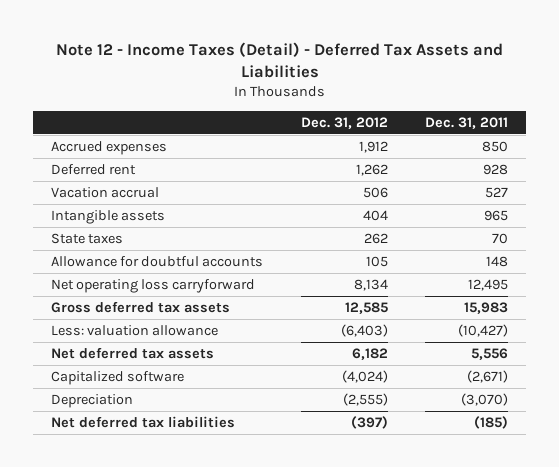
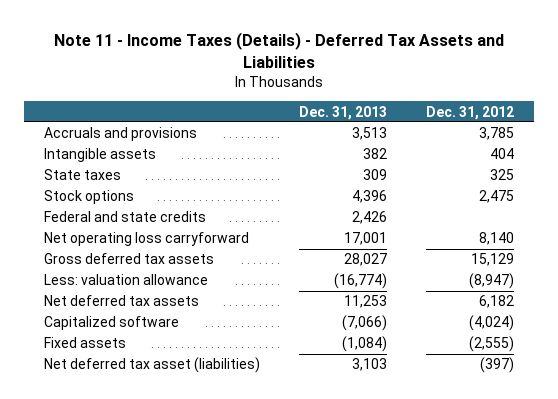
- Note 12 - Income Taxes (Detail) - Deferred Tax Assets and Liabilities
+ Note 11 - Income Taxes (Details) - Deferred Tax Assets and Liabilities
- | Dec. 31, 2012 | Dec. 31, 2011
+ | Dec. 31, 2013 | Dec. 31, 2012
- Accrued expenses | 1,912 | 850
- Deferred rent | 1,262 | 928
- Vacation accrual | 506 | 527
+ Accruals and provisions | 3,513 | 3,785
- State taxes | 262 | 70
- Allowance for doubtful accounts | 105 | 148
- Net operating loss carryforward | 8,134 | 12,495
- Gross deferred tax assets | 12,585 | 15,983
- Less: valuation allowance | (6,403) | (10,427)
+ State taxes | 309 | 325
+ Stock options | 4,396 | 2,475
+ Federal and state credits | 2,426 |
+ Net operating loss carryforward | 17,001 | 8,140
+ Gross deferred tax assets | 28,027 | 15,129
+ Less: valuation allowance | (16,774) | (8,947)
- Depreciation | (2,555) | (3,070)
- Net deferred tax liabilities | (397) | (185)
+ Fixed assets | (1,084) | (2,555)
+ Net deferred tax asset (liabilities) | 3,103 | (397)

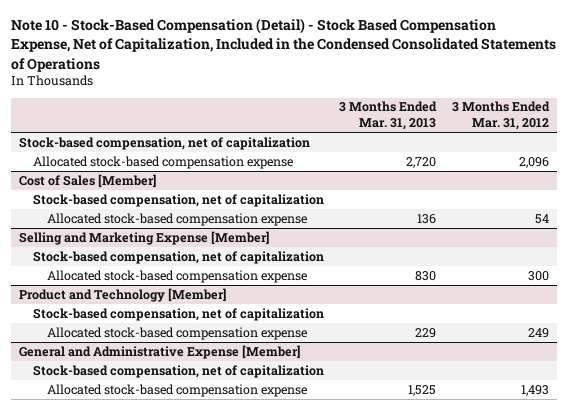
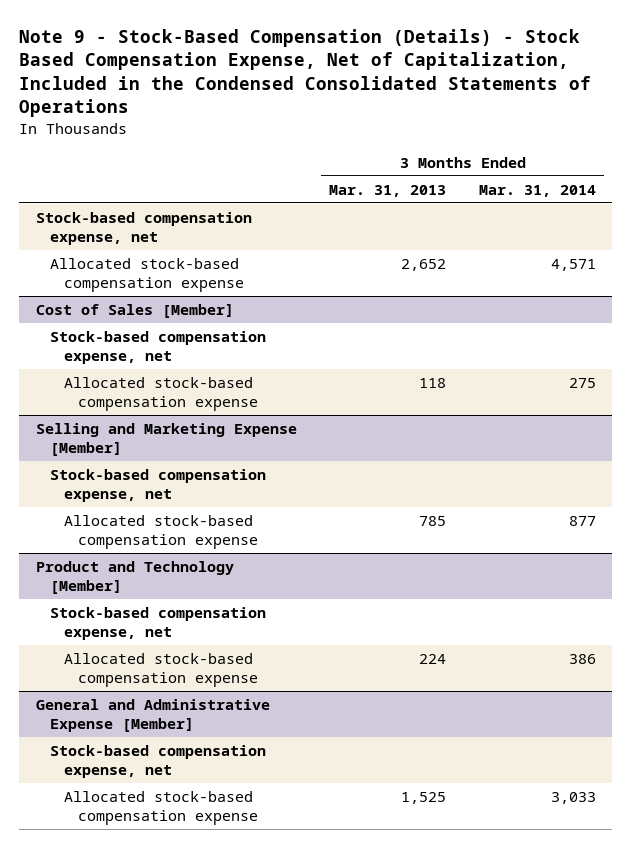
- Note 10 - Stock-Based Compensation (Detail) - Stock Based Compensation Expense, Net of Capitalization, Included in the Condensed Consolidated Statements of Operations
+ Note 9 - Stock-Based Compensation (Details) - Stock Based Compensation Expense, Net of Capitalization, Included in the Condensed Consolidated Statements of Operations
- | 3 Months Ended Mar. 31, 2013 | 3 Months Ended Mar. 31, 2012
+ | 3 Months Ended Mar. 31, 2013 | 3 Months Ended Mar. 31, 2014
- Stock-based compensation, net of capitalization
- Allocated stock-based compensation expense | 2,720 | 2,096
+ Stock-based compensation expense, net
+ Allocated stock-based compensation expense | 2,652 | 4,571
@ Cost of Sales [Member]
- Stock-based compensation, net of capitalization
- Allocated stock-based compensation expense | 136 | 54
+ Stock-based compensation expense, net
+ Allocated stock-based compensation expense | 118 | 275
@ Selling and Marketing Expense [Member]
- Stock-based compensation, net of capitalization
- Allocated stock-based compensation expense | 830 | 300
+ Stock-based compensation expense, net
+ Allocated stock-based compensation expense | 785 | 877
@ Product and Technology [Member]
- Stock-based compensation, net of capitalization
- Allocated stock-based compensation expense | 229 | 249
+ Stock-based compensation expense, net
+ Allocated stock-based compensation expense | 224 | 386
@ General and Administrative Expense [Member]
- Stock-based compensation, net of capitalization
+ Stock-based compensation expense, net

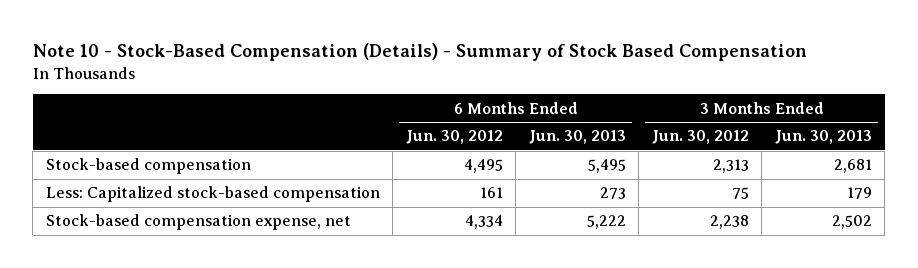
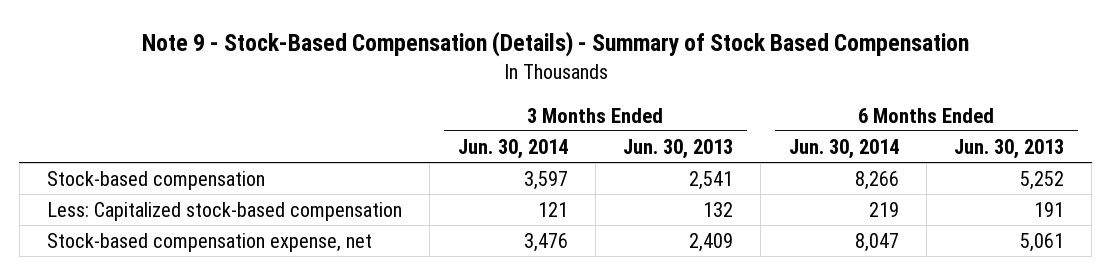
- Note 10 - Stock-Based Compensation (Details) - Summary of Stock Based Compensation
+ Note 9 - Stock-Based Compensation (Details) - Summary of Stock Based Compensation
- | 6 Months Ended Jun. 30, 2012 | 6 Months Ended Jun. 30, 2013 | 3 Months Ended Jun. 30, 2012 | 3 Months Ended Jun. 30, 2013
+ | 3 Months Ended Jun. 30, 2014 | 3 Months Ended Jun. 30, 2013 | 6 Months Ended Jun. 30, 2014 | 6 Months Ended Jun. 30, 2013
- Stock-based compensation | 4,495 | 5,495 | 2,313 | 2,681
- Less: Capitalized stock-based compensation | 161 | 273 | 75 | 179
- Stock-based compensation expense, net | 4,334 | 5,222 | 2,238 | 2,502
+ Stock-based compensation | 3,597 | 2,541 | 8,266 | 5,252
+ Less: Capitalized stock-based compensation | 121 | 132 | 219 | 191
+ Stock-based compensation expense, net | 3,476 | 2,409 | 8,047 | 5,061

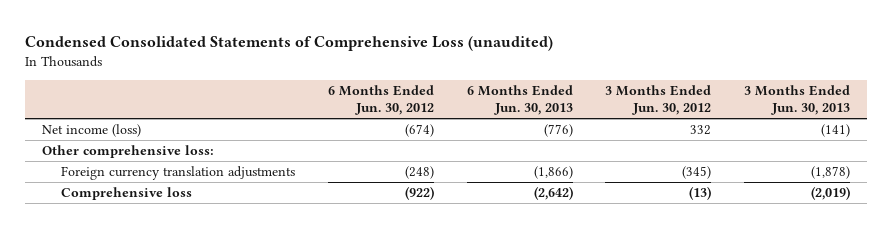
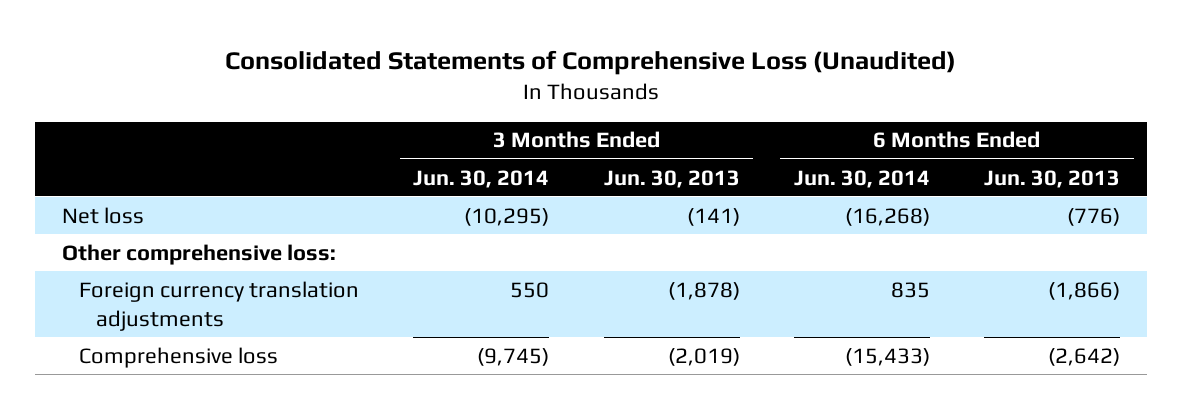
- Condensed Consolidated Statements of Comprehensive Loss (unaudited)
+ Consolidated Statements of Comprehensive Loss (Unaudited)
- | 6 Months Ended Jun. 30, 2012 | 6 Months Ended Jun. 30, 2013 | 3 Months Ended Jun. 30, 2012 | 3 Months Ended Jun. 30, 2013
+ | 3 Months Ended Jun. 30, 2014 | 3 Months Ended Jun. 30, 2013 | 6 Months Ended Jun. 30, 2014 | 6 Months Ended Jun. 30, 2013
- Net income (loss) | (674) | (776) | 332 | (141)
+ Net loss | (10,295) | (141) | (16,268) | (776)

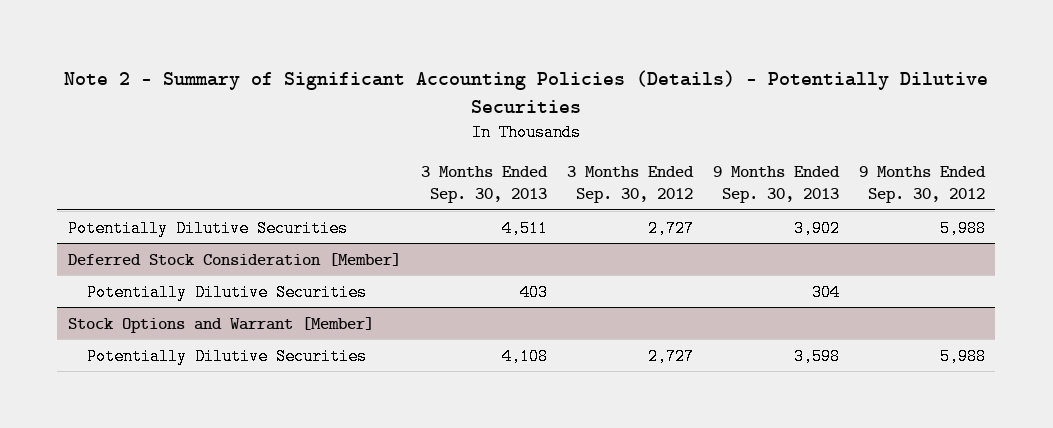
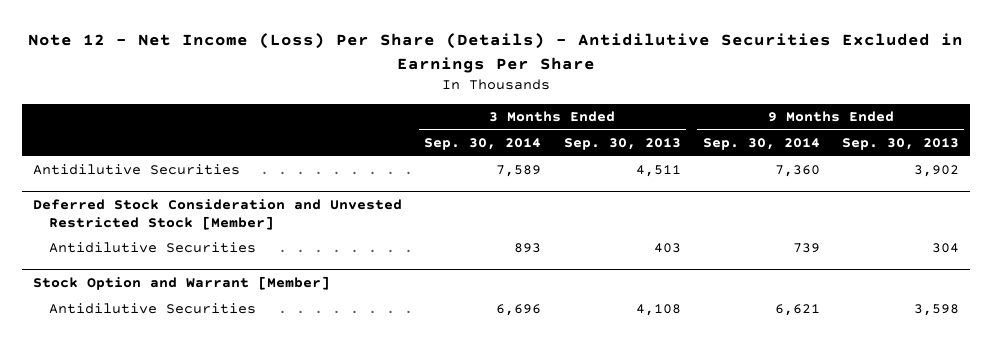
- Note 2 - Summary of Significant Accounting Policies (Details) - Potentially Dilutive Securities
+ Note 12 - Net Income (Loss) Per Share (Details) - Antidilutive Securities Excluded in Earnings Per Share
- | 3 Months Ended Sep. 30, 2013 | 3 Months Ended Sep. 30, 2012 | 9 Months Ended Sep. 30, 2013 | 9 Months Ended Sep. 30, 2012
+ | 3 Months Ended Sep. 30, 2014 | 3 Months Ended Sep. 30, 2013 | 9 Months Ended Sep. 30, 2014 | 9 Months Ended Sep. 30, 2013
- Potentially Dilutive Securities | 4,511 | 2,727 | 3,902 | 5,988
- Deferred Stock Consideration [Member]
- Potentially Dilutive Securities | 403 | | 304 |
- Stock Options and Warrant [Member]
- Potentially Dilutive Securities | 4,108 | 2,727 | 3,598 | 5,988
+ Antidilutive Securities | 7,589 | 4,511 | 7,360 | 3,902
+ Deferred Stock Consideration and Unvested Restricted Stock [Member]
+ Antidilutive Securities | 893 | 403 | 739 | 304
+ Stock Option and Warrant [Member]
+ Antidilutive Securities | 6,696 | 4,108 | 6,621 | 3,598

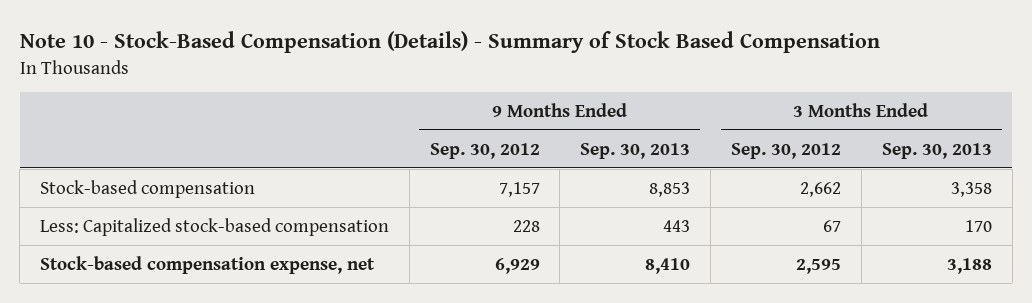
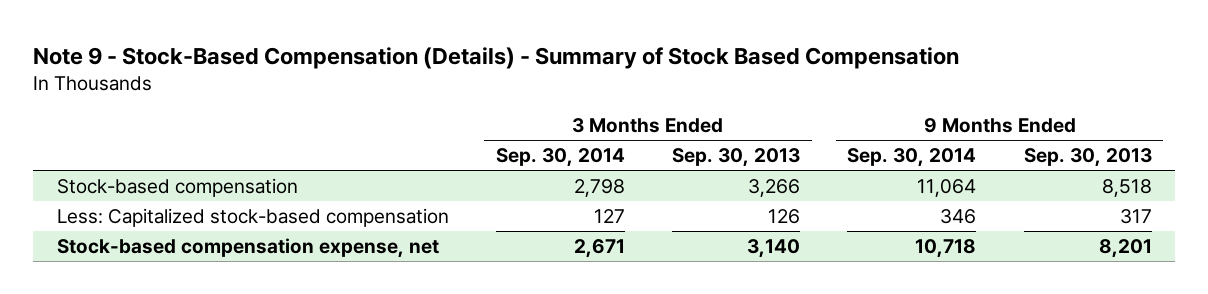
- Note 10 - Stock-Based Compensation (Details) - Summary of Stock Based Compensation
+ Note 9 - Stock-Based Compensation (Details) - Summary of Stock Based Compensation
- | 9 Months Ended Sep. 30, 2012 | 9 Months Ended Sep. 30, 2013 | 3 Months Ended Sep. 30, 2012 | 3 Months Ended Sep. 30, 2013
+ | 3 Months Ended Sep. 30, 2014 | 3 Months Ended Sep. 30, 2013 | 9 Months Ended Sep. 30, 2014 | 9 Months Ended Sep. 30, 2013
- Stock-based compensation | 7,157 | 8,853 | 2,662 | 3,358
- Less: Capitalized stock-based compensation | 228 | 443 | 67 | 170
- Stock-based compensation expense, net | 6,929 | 8,410 | 2,595 | 3,188
+ Stock-based compensation | 2,798 | 3,266 | 11,064 | 8,518
+ Less: Capitalized stock-based compensation | 127 | 126 | 346 | 317
+ Stock-based compensation expense, net | 2,671 | 3,140 | 10,718 | 8,201

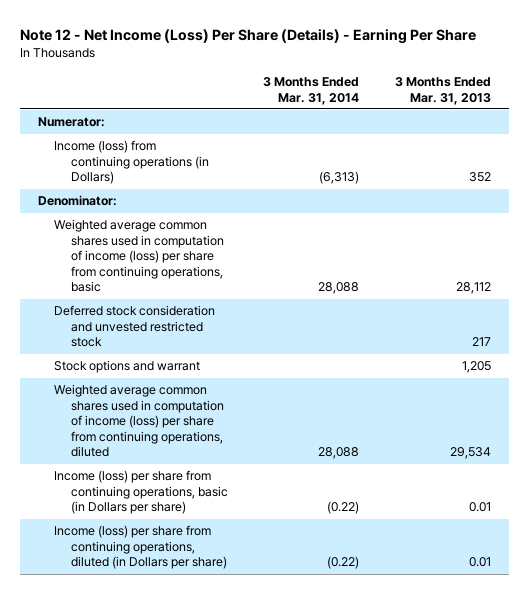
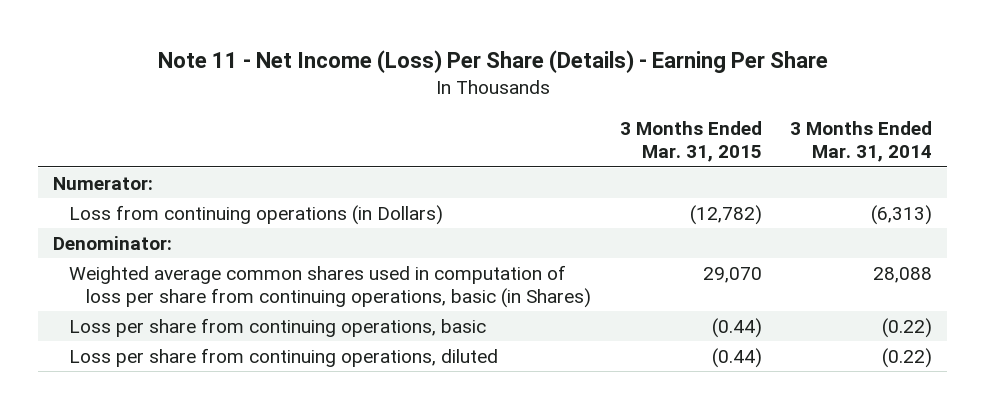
- Note 12 - Net Income (Loss) Per Share (Details) - Earning Per Share
+ Note 11 - Net Income (Loss) Per Share (Details) - Earning Per Share
- | 3 Months Ended Mar. 31, 2014 | 3 Months Ended Mar. 31, 2013
+ | 3 Months Ended Mar. 31, 2015 | 3 Months Ended Mar. 31, 2014
- Income (loss) from continuing operations (in Dollars) | (6,313) | 352
+ Loss from continuing operations (in Dollars) | (12,782) | (6,313)
- Weighted average common shares used in computation of income (loss) per share from continuing operations, basic | 28,088 | 28,112
- Deferred stock consideration and unvested restricted stock | | 217
- Stock options and warrant | | 1,205
- Weighted average common shares used in computation of income (loss) per share from continuing operations, diluted | 28,088 | 29,534
- Income (loss) per share from continuing operations, basic (in Dollars per share) | (0.22) | 0.01
- Income (loss) per share from continuing operations, diluted (in Dollars per share) | (0.22) | 0.01
+ Weighted average common shares used in computation of loss per share from continuing operations, basic (in Shares) | 29,070 | 28,088
+ Loss per share from continuing operations, basic | (0.44) | (0.22)
+ Loss per share from continuing operations, diluted | (0.44) | (0.22)

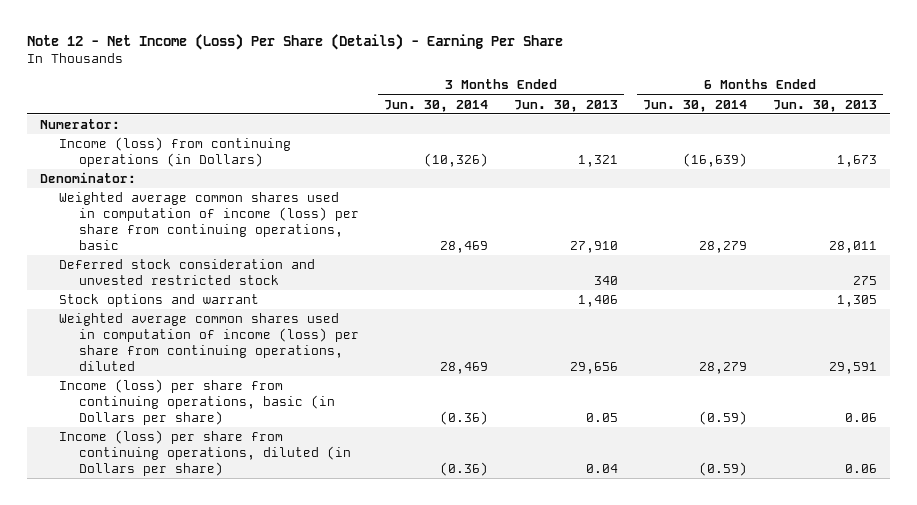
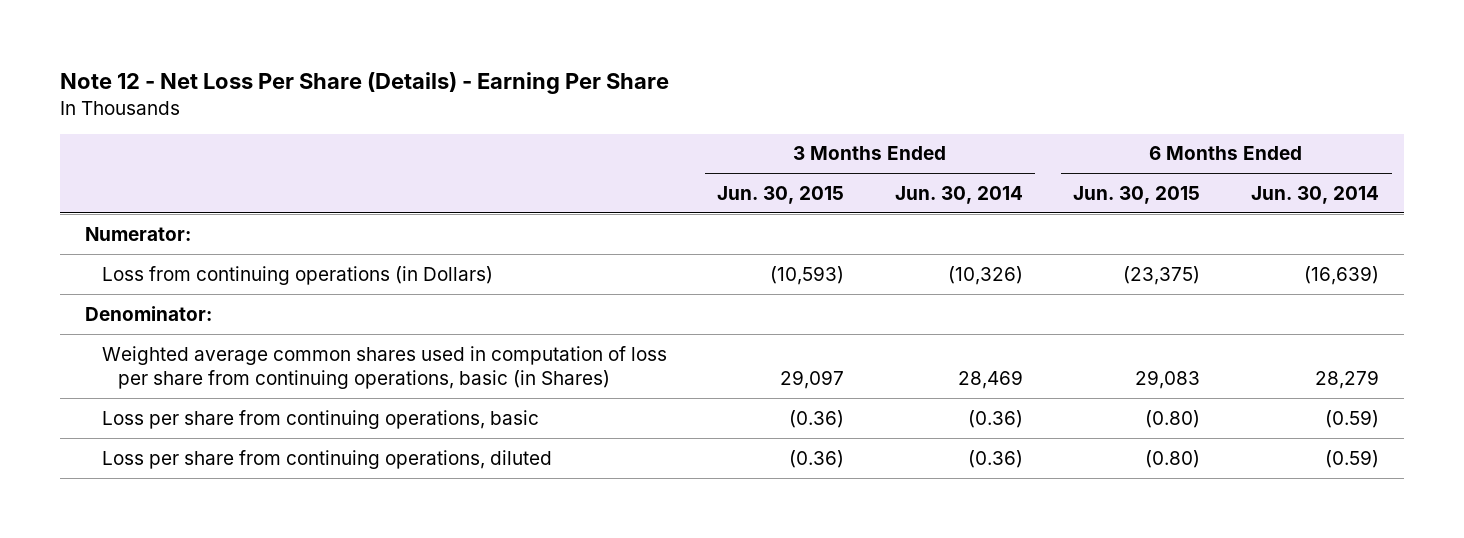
- Note 12 - Net Income (Loss) Per Share (Details) - Earning Per Share
+ Note 12 - Net Loss Per Share (Details) - Earning Per Share
- | 3 Months Ended Jun. 30, 2014 | 3 Months Ended Jun. 30, 2013 | 6 Months Ended Jun. 30, 2014 | 6 Months Ended Jun. 30, 2013
+ | 3 Months Ended Jun. 30, 2015 | 3 Months Ended Jun. 30, 2014 | 6 Months Ended Jun. 30, 2015 | 6 Months Ended Jun. 30, 2014
- Income (loss) from continuing operations (in Dollars) | (10,326) | 1,321 | (16,639) | 1,673
+ Loss from continuing operations (in Dollars) | (10,593) | (10,326) | (23,375) | (16,639)
- Weighted average common shares used in computation of income (loss) per share from continuing operations, basic | 28,469 | 27,910 | 28,279 | 28,011
- Deferred stock consideration and unvested restricted stock | | 340 | | 275
- Stock options and warrant | | 1,406 | | 1,305
- Weighted average common shares used in computation of income (loss) per share from continuing operations, diluted | 28,469 | 29,656 | 28,279 | 29,591
- Income (loss) per share from continuing operations, basic (in Dollars per share) | (0.36) | 0.05 | (0.59) | 0.06
- Income (loss) per share from continuing operations, diluted (in Dollars per share) | (0.36) | 0.04 | (0.59) | 0.06
+ Weighted average common shares used in computation of loss per share from continuing operations, basic (in Shares) | 29,097 | 28,469 | 29,083 | 28,279
+ Loss per share from continuing operations, basic | (0.36) | (0.36) | (0.80) | (0.59)
+ Loss per share from continuing operations, diluted | (0.36) | (0.36) | (0.80) | (0.59)

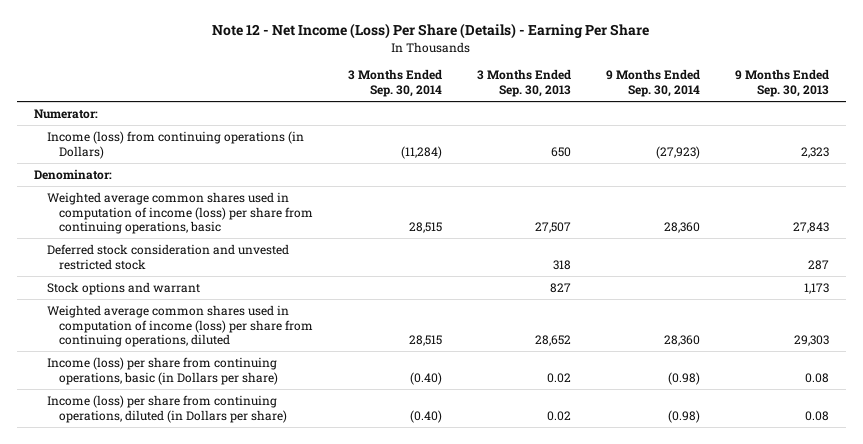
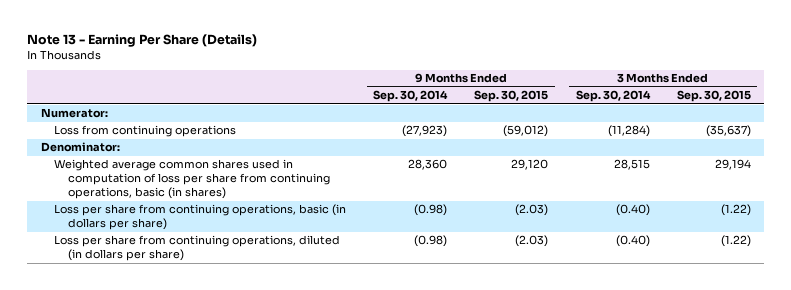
- Note 12 - Net Income (Loss) Per Share (Details) - Earning Per Share
+ Note 13 - Earning Per Share (Details)
- | 3 Months Ended Sep. 30, 2014 | 3 Months Ended Sep. 30, 2013 | 9 Months Ended Sep. 30, 2014 | 9 Months Ended Sep. 30, 2013
+ | 9 Months Ended Sep. 30, 2014 | 9 Months Ended Sep. 30, 2015 | 3 Months Ended Sep. 30, 2014 | 3 Months Ended Sep. 30, 2015
- Income (loss) from continuing operations (in Dollars) | (11,284) | 650 | (27,923) | 2,323
+ Loss from continuing operations | (27,923) | (59,012) | (11,284) | (35,637)
- Weighted average common shares used in computation of income (loss) per share from continuing operations, basic | 28,515 | 27,507 | 28,360 | 27,843
- Deferred stock consideration and unvested restricted stock | | 318 | | 287
- Stock options and warrant | | 827 | | 1,173
- Weighted average common shares used in computation of income (loss) per share from continuing operations, diluted | 28,515 | 28,652 | 28,360 | 29,303
- Income (loss) per share from continuing operations, basic (in Dollars per share) | (0.40) | 0.02 | (0.98) | 0.08
- Income (loss) per share from continuing operations, diluted (in Dollars per share) | (0.40) | 0.02 | (0.98) | 0.08
+ Weighted average common shares used in computation of loss per share from continuing operations, basic (in shares) | 28,360 | 29,120 | 28,515 | 29,194
+ Loss per share from continuing operations, basic (in dollars per share) | (0.98) | (2.03) | (0.40) | (1.22)
+ Loss per share from continuing operations, diluted (in dollars per share) | (0.98) | (2.03) | (0.40) | (1.22)

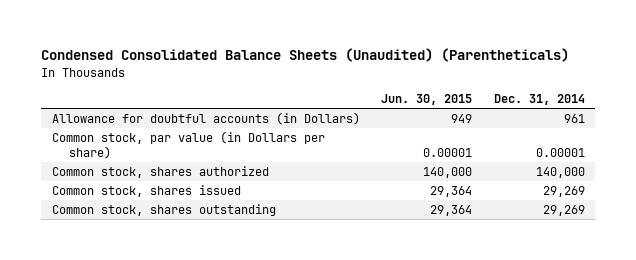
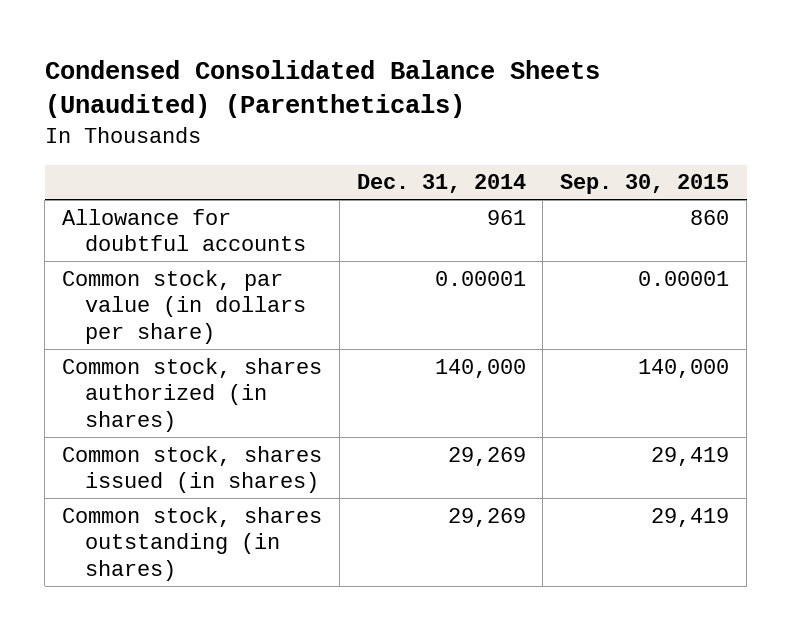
- | Jun. 30, 2015 | Dec. 31, 2014
+ | Dec. 31, 2014 | Sep. 30, 2015
- Allowance for doubtful accounts (in Dollars) | 949 | 961
- Common stock, par value (in Dollars per share) | 0.00001 | 0.00001
- Common stock, shares authorized | 140,000 | 140,000
- Common stock, shares issued | 29,364 | 29,269
- Common stock, shares outstanding | 29,364 | 29,269
+ Allowance for doubtful accounts | 961 | 860
+ Common stock, par value (in dollars per share) | 0.00001 | 0.00001
+ Common stock, shares authorized (in shares) | 140,000 | 140,000
+ Common stock, shares issued (in shares) | 29,269 | 29,419
+ Common stock, shares outstanding (in shares) | 29,269 | 29,419

